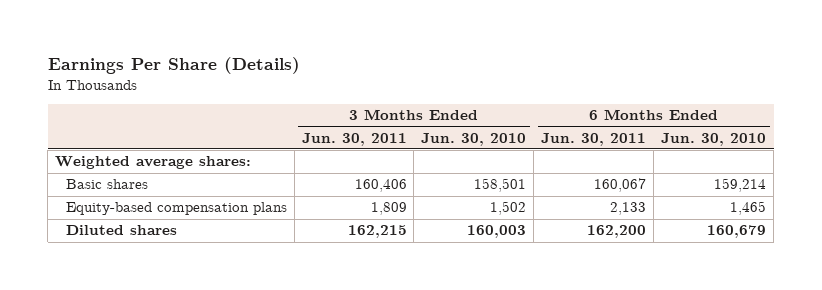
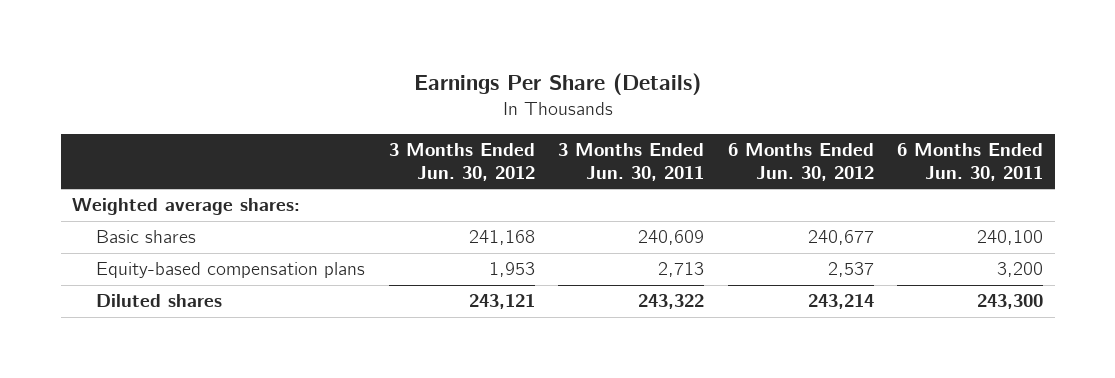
- | 3 Months Ended Jun. 30, 2011 | 3 Months Ended Jun. 30, 2010 | 6 Months Ended Jun. 30, 2011 | 6 Months Ended Jun. 30, 2010
+ | 3 Months Ended Jun. 30, 2012 | 3 Months Ended Jun. 30, 2011 | 6 Months Ended Jun. 30, 2012 | 6 Months Ended Jun. 30, 2011
- Basic shares | 160,406 | 158,501 | 160,067 | 159,214
- Equity-based compensation plans | 1,809 | 1,502 | 2,133 | 1,465
- Diluted shares | 162,215 | 160,003 | 162,200 | 160,679
+ Basic shares | 241,168 | 240,609 | 240,677 | 240,100
+ Equity-based compensation plans | 1,953 | 2,713 | 2,537 | 3,200
+ Diluted shares | 243,121 | 243,322 | 243,214 | 243,300

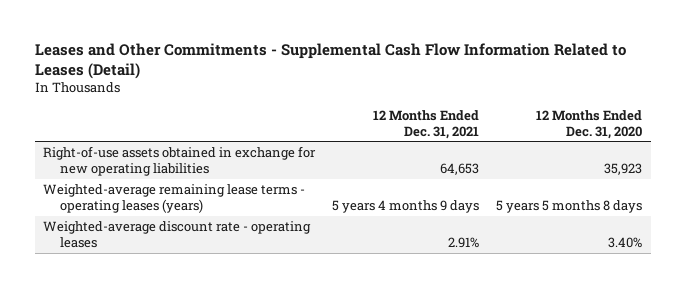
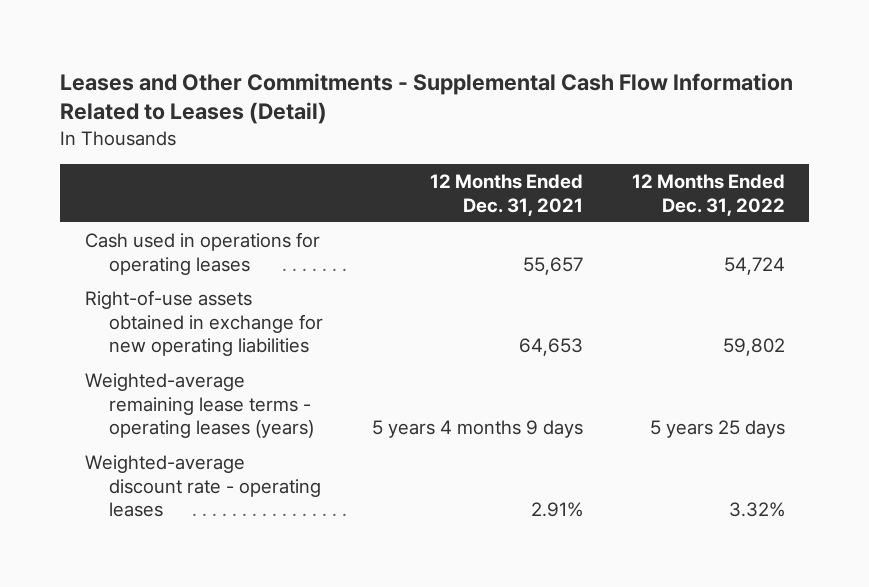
- | 12 Months Ended Dec. 31, 2021 | 12 Months Ended Dec. 31, 2020
+ | 12 Months Ended Dec. 31, 2021 | 12 Months Ended Dec. 31, 2022
+ Cash used in operations for operating leases | 55,657 | 54,724

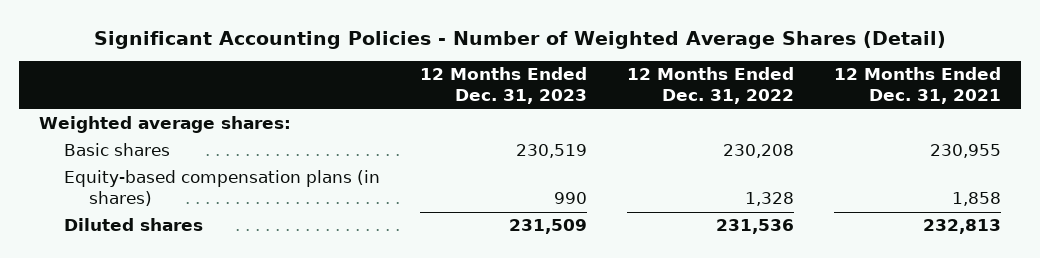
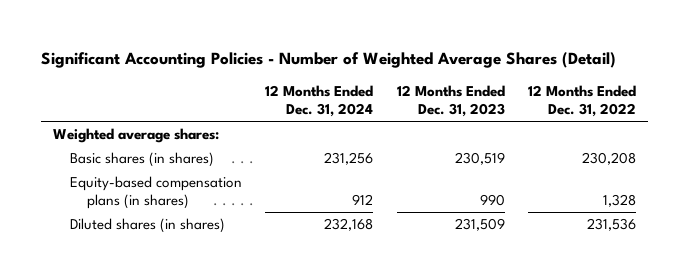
- | 12 Months Ended Dec. 31, 2023 | 12 Months Ended Dec. 31, 2022 | 12 Months Ended Dec. 31, 2021
+ | 12 Months Ended Dec. 31, 2024 | 12 Months Ended Dec. 31, 2023 | 12 Months Ended Dec. 31, 2022
- Basic shares | 230,519 | 230,208 | 230,955
+ Basic shares (in shares) | 231,256 | 230,519 | 230,208
- Diluted shares | 231,509 | 231,536 | 232,813
+ Diluted shares (in shares) | 232,168 | 231,509 | 231,536

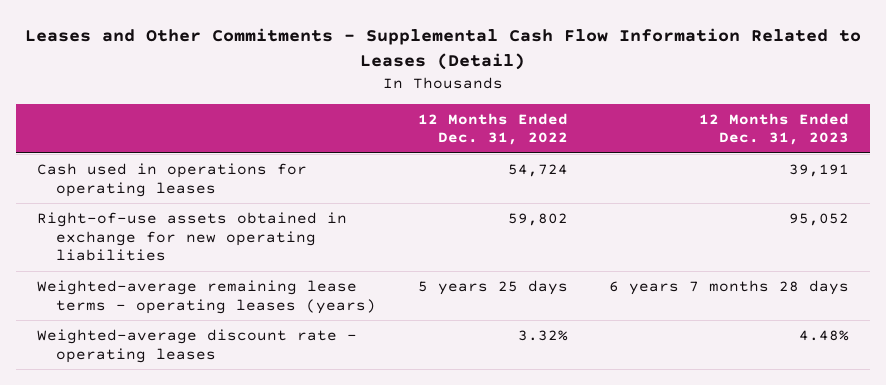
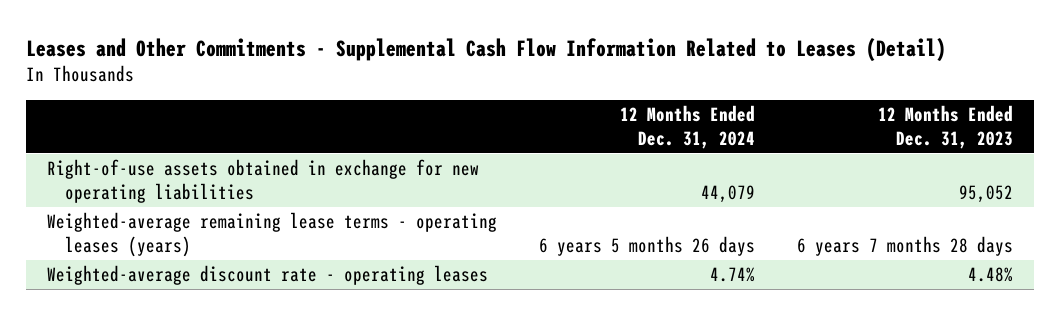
- | 12 Months Ended Dec. 31, 2022 | 12 Months Ended Dec. 31, 2023
+ | 12 Months Ended Dec. 31, 2024 | 12 Months Ended Dec. 31, 2023
- Cash used in operations for operating leases | 54,724 | 39,191

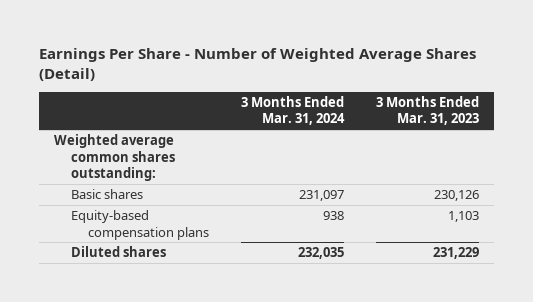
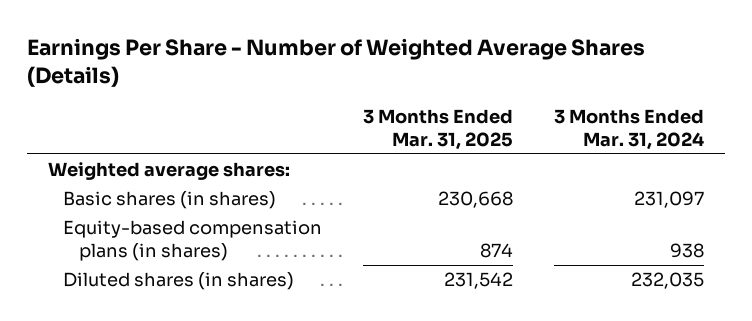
- Earnings Per Share - Number of Weighted Average Shares (Detail)
+ Earnings Per Share - Number of Weighted Average Shares (Details)
- | 3 Months Ended Mar. 31, 2024 | 3 Months Ended Mar. 31, 2023
+ | 3 Months Ended Mar. 31, 2025 | 3 Months Ended Mar. 31, 2024
- Weighted average common shares outstanding:
- Basic shares | 231,097 | 230,126
- Equity-based compensation plans | 938 | 1,103
- Diluted shares | 232,035 | 231,229
+ Weighted average shares:
+ Basic shares (in shares) | 230,668 | 231,097
+ Equity-based compensation plans (in shares) | 874 | 938
+ Diluted shares (in shares) | 231,542 | 232,035

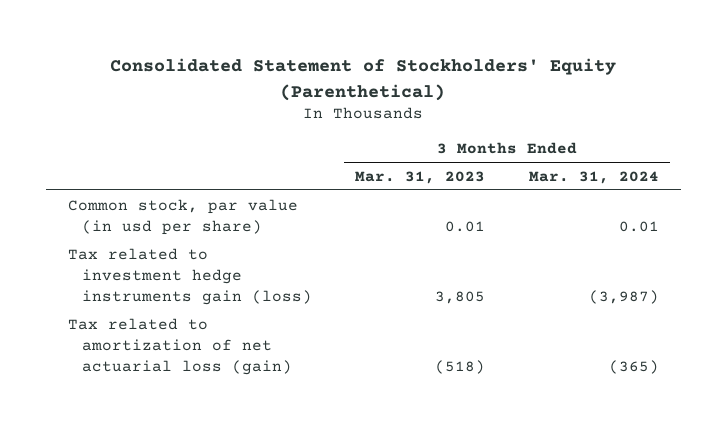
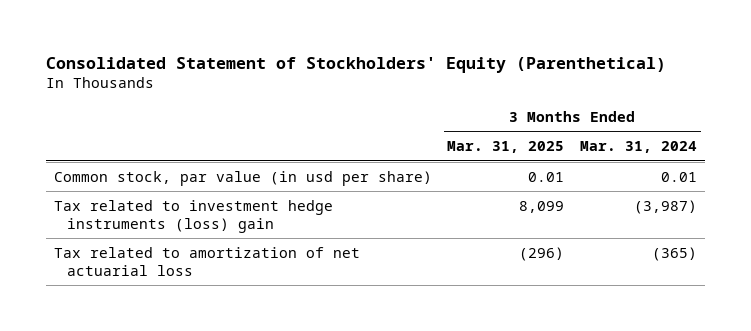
- | 3 Months Ended Mar. 31, 2023 | 3 Months Ended Mar. 31, 2024
+ | 3 Months Ended Mar. 31, 2025 | 3 Months Ended Mar. 31, 2024
- Tax related to investment hedge instruments gain (loss) | 3,805 | (3,987)
- Tax related to amortization of net actuarial loss (gain) | (518) | (365)
+ Tax related to investment hedge instruments (loss) gain | 8,099 | (3,987)
+ Tax related to amortization of net actuarial loss | (296) | (365)

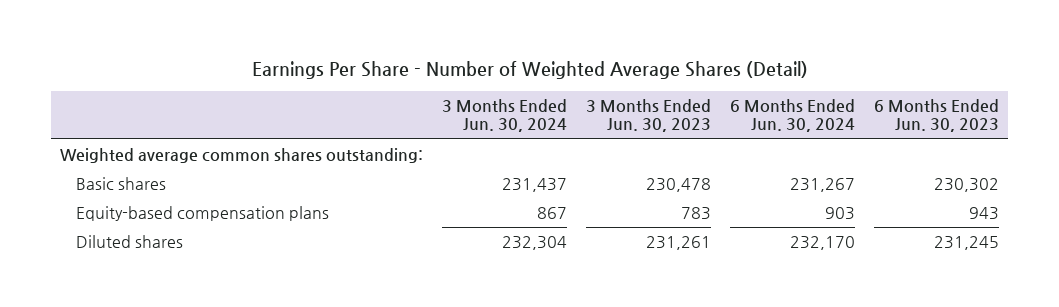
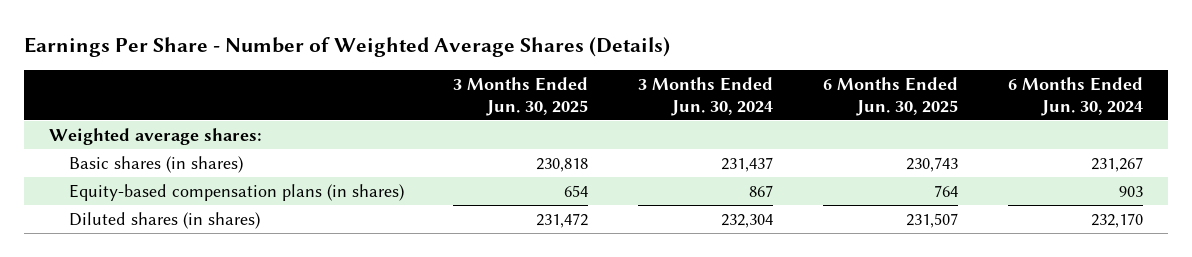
- Earnings Per Share - Number of Weighted Average Shares (Detail)
+ Earnings Per Share - Number of Weighted Average Shares (Details)
- | 3 Months Ended Jun. 30, 2024 | 3 Months Ended Jun. 30, 2023 | 6 Months Ended Jun. 30, 2024 | 6 Months Ended Jun. 30, 2023
+ | 3 Months Ended Jun. 30, 2025 | 3 Months Ended Jun. 30, 2024 | 6 Months Ended Jun. 30, 2025 | 6 Months Ended Jun. 30, 2024
- Weighted average common shares outstanding:
- Basic shares | 231,437 | 230,478 | 231,267 | 230,302
- Equity-based compensation plans | 867 | 783 | 903 | 943
- Diluted shares | 232,304 | 231,261 | 232,170 | 231,245
+ Weighted average shares:
+ Basic shares (in shares) | 230,818 | 231,437 | 230,743 | 231,267
+ Equity-based compensation plans (in shares) | 654 | 867 | 764 | 903
+ Diluted shares (in shares) | 231,472 | 232,304 | 231,507 | 232,170

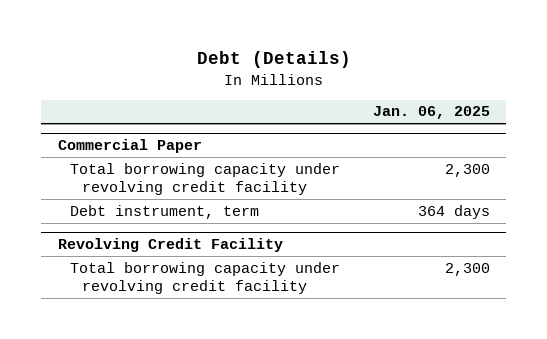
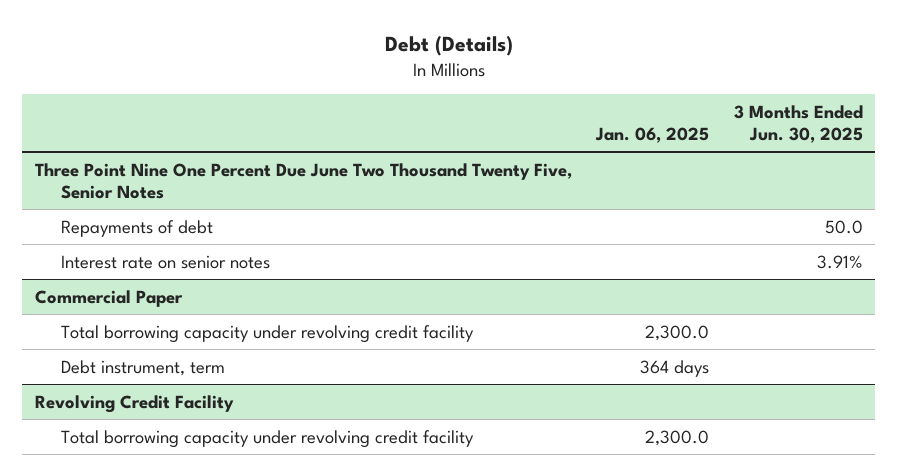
- | Jan. 06, 2025
+ | Jan. 06, 2025 | 3 Months Ended Jun. 30, 2025
+ Three Point Nine One Percent Due June Two Thousand Twenty Five, Senior Notes
+ Repayments of debt | | 50.0
+ Interest rate on senior notes | | 3.91%
@ Commercial Paper
- Total borrowing capacity under revolving credit facility | 2,300
+ Total borrowing capacity under revolving credit facility | 2,300.0 |
@ Revolving Credit Facility
- Total borrowing capacity under revolving credit facility | 2,300
+ Total borrowing capacity under revolving credit facility | 2,300.0 |

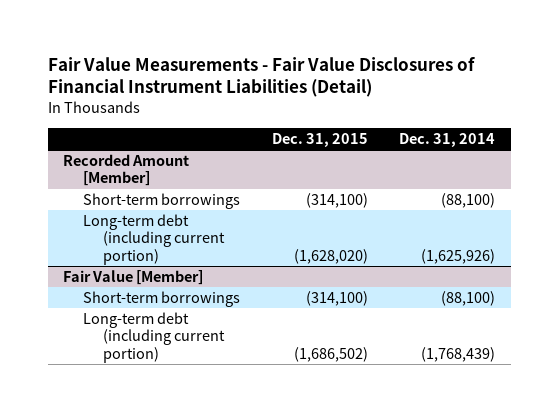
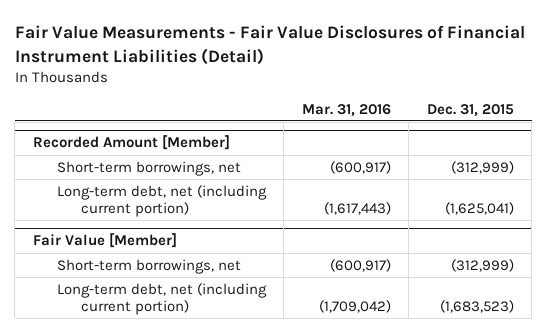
- | Dec. 31, 2015 | Dec. 31, 2014
+ | Mar. 31, 2016 | Dec. 31, 2015
@ Recorded Amount [Member]
- Short-term borrowings | (314,100) | (88,100)
- Long-term debt (including current portion) | (1,628,020) | (1,625,926)
+ Short-term borrowings, net | (600,917) | (312,999)
+ Long-term debt, net (including current portion) | (1,617,443) | (1,625,041)
@ Fair Value [Member]
- Short-term borrowings | (314,100) | (88,100)
- Long-term debt (including current portion) | (1,686,502) | (1,768,439)
+ Short-term borrowings, net | (600,917) | (312,999)
+ Long-term debt, net (including current portion) | (1,709,042) | (1,683,523)

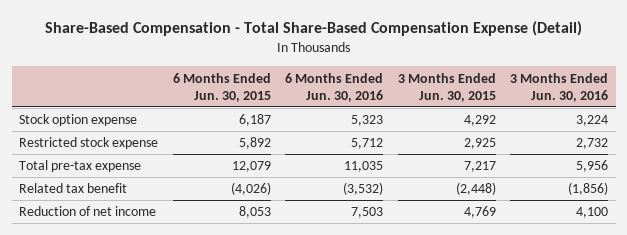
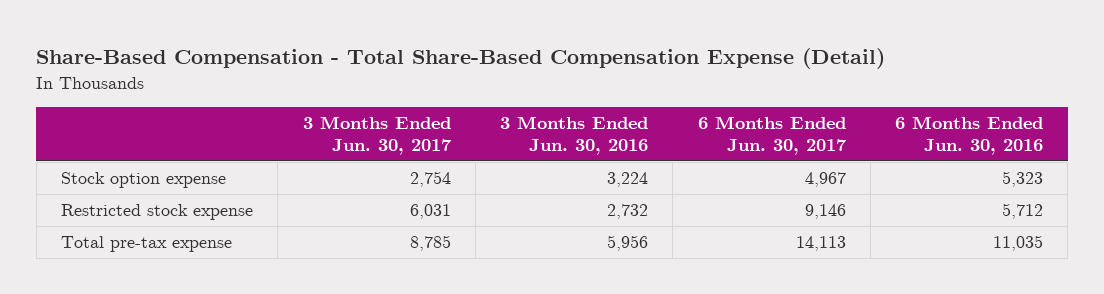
- | 6 Months Ended Jun. 30, 2015 | 6 Months Ended Jun. 30, 2016 | 3 Months Ended Jun. 30, 2015 | 3 Months Ended Jun. 30, 2016
+ | 3 Months Ended Jun. 30, 2017 | 3 Months Ended Jun. 30, 2016 | 6 Months Ended Jun. 30, 2017 | 6 Months Ended Jun. 30, 2016
- Related tax benefit | (4,026) | (3,532) | (2,448) | (1,856)
- Reduction of net income | 8,053 | 7,503 | 4,769 | 4,100

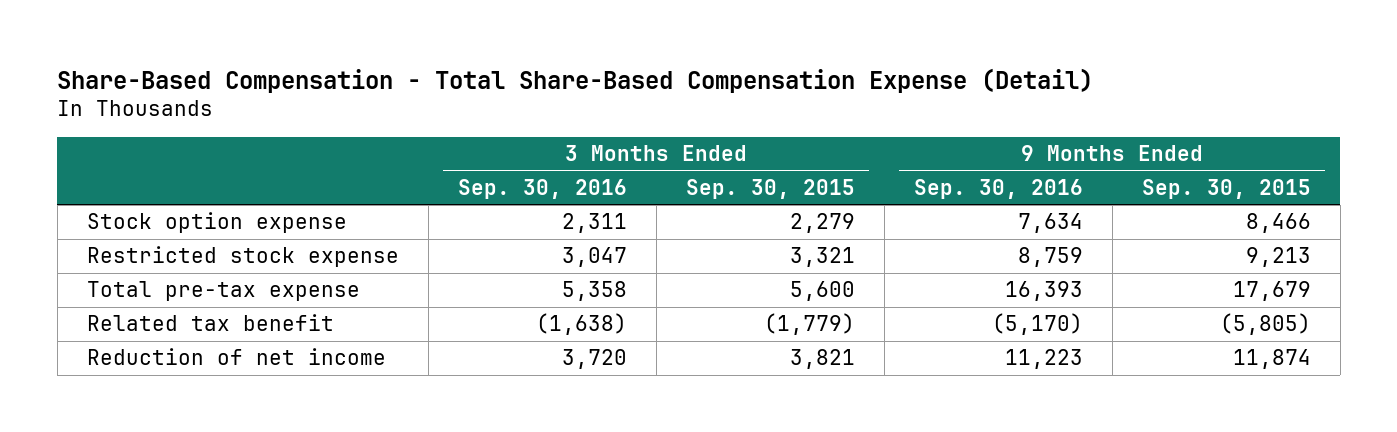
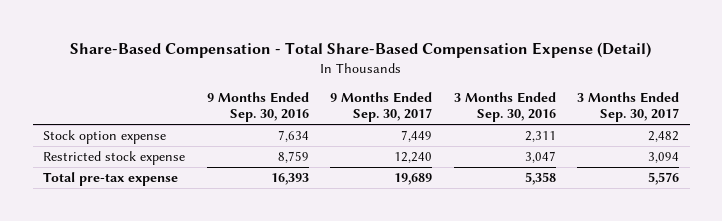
- | 3 Months Ended Sep. 30, 2016 | 3 Months Ended Sep. 30, 2015 | 9 Months Ended Sep. 30, 2016 | 9 Months Ended Sep. 30, 2015
+ | 9 Months Ended Sep. 30, 2016 | 9 Months Ended Sep. 30, 2017 | 3 Months Ended Sep. 30, 2016 | 3 Months Ended Sep. 30, 2017
- Related tax benefit | (1,638) | (1,779) | (5,170) | (5,805)
- Reduction of net income | 3,720 | 3,821 | 11,223 | 11,874

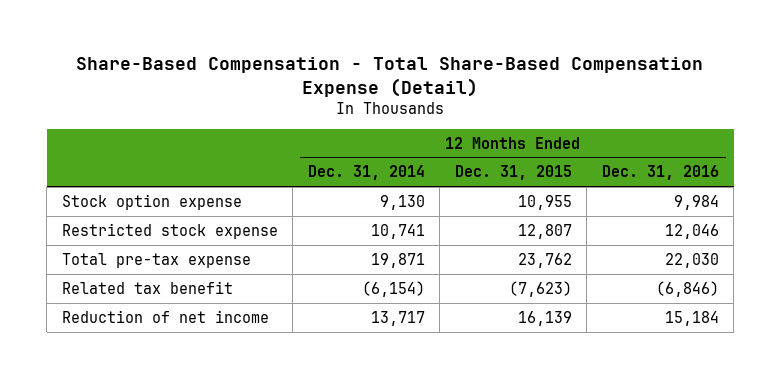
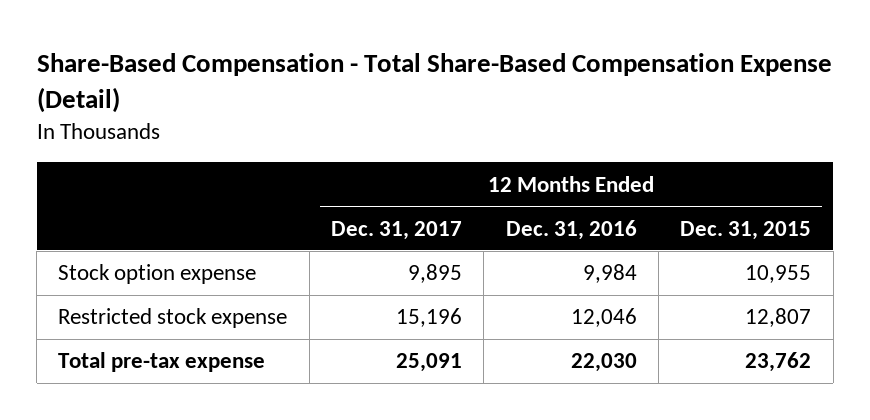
- | 12 Months Ended Dec. 31, 2014 | 12 Months Ended Dec. 31, 2015 | 12 Months Ended Dec. 31, 2016
+ | 12 Months Ended Dec. 31, 2017 | 12 Months Ended Dec. 31, 2016 | 12 Months Ended Dec. 31, 2015
- Related tax benefit | (6,154) | (7,623) | (6,846)
- Reduction of net income | 13,717 | 16,139 | 15,184

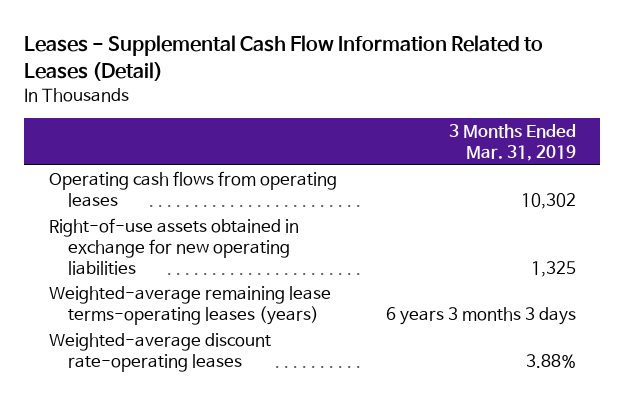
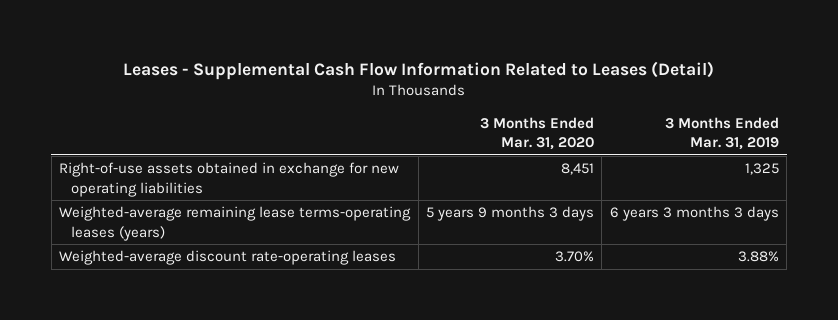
- | 3 Months Ended Mar. 31, 2019
+ | 3 Months Ended Mar. 31, 2020 | 3 Months Ended Mar. 31, 2019
- Operating cash flows from operating leases | 10,302

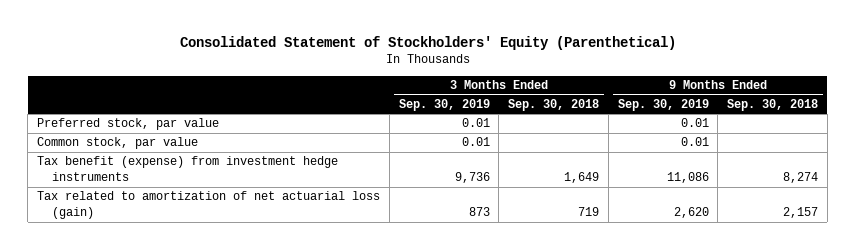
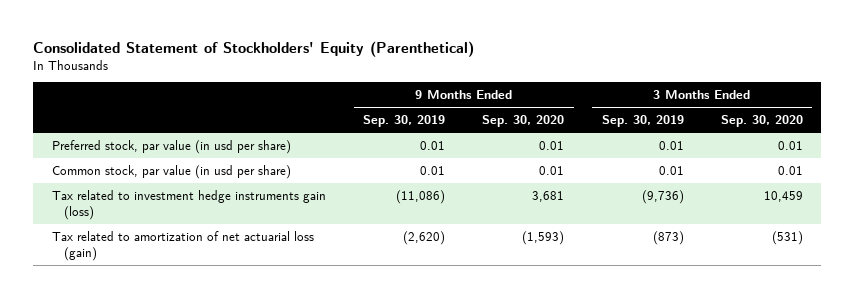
- | 3 Months Ended Sep. 30, 2019 | 3 Months Ended Sep. 30, 2018 | 9 Months Ended Sep. 30, 2019 | 9 Months Ended Sep. 30, 2018
+ | 9 Months Ended Sep. 30, 2019 | 9 Months Ended Sep. 30, 2020 | 3 Months Ended Sep. 30, 2019 | 3 Months Ended Sep. 30, 2020
- Preferred stock, par value | 0.01 | | 0.01 |
- Common stock, par value | 0.01 | | 0.01 |
- Tax benefit (expense) from investment hedge instruments | 9,736 | 1,649 | 11,086 | 8,274
- Tax related to amortization of net actuarial loss (gain) | 873 | 719 | 2,620 | 2,157
+ Preferred stock, par value (in usd per share) | 0.01 | 0.01 | 0.01 | 0.01
+ Common stock, par value (in usd per share) | 0.01 | 0.01 | 0.01 | 0.01
+ Tax related to investment hedge instruments gain (loss) | (11,086) | 3,681 | (9,736) | 10,459
+ Tax related to amortization of net actuarial loss (gain) | (2,620) | (1,593) | (873) | (531)

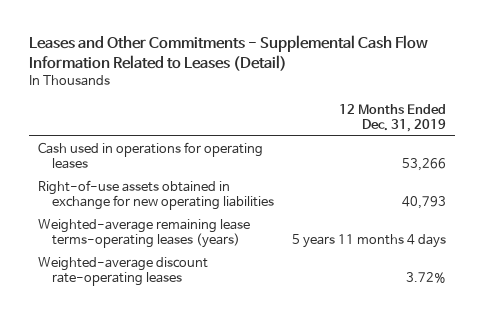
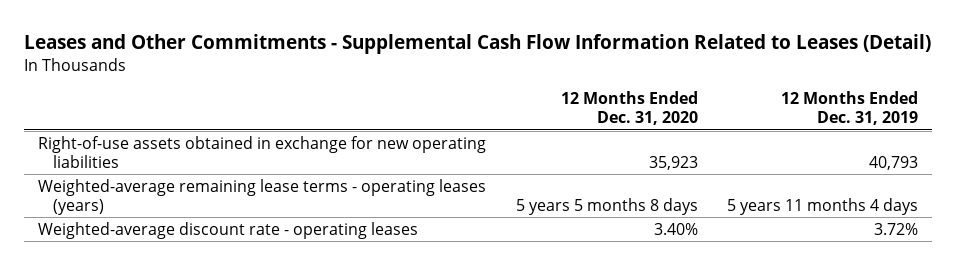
- | 12 Months Ended Dec. 31, 2019
+ | 12 Months Ended Dec. 31, 2020 | 12 Months Ended Dec. 31, 2019
- Cash used in operations for operating leases | 53,266
- Weighted-average remaining lease terms-operating leases (years) | 5 years 11 months 4 days
- Weighted-average discount rate-operating leases | 3.72%
+ Weighted-average remaining lease terms - operating leases (years) | 5 years 5 months 8 days | 5 years 11 months 4 days
+ Weighted-average discount rate - operating leases | 3.40% | 3.72%

